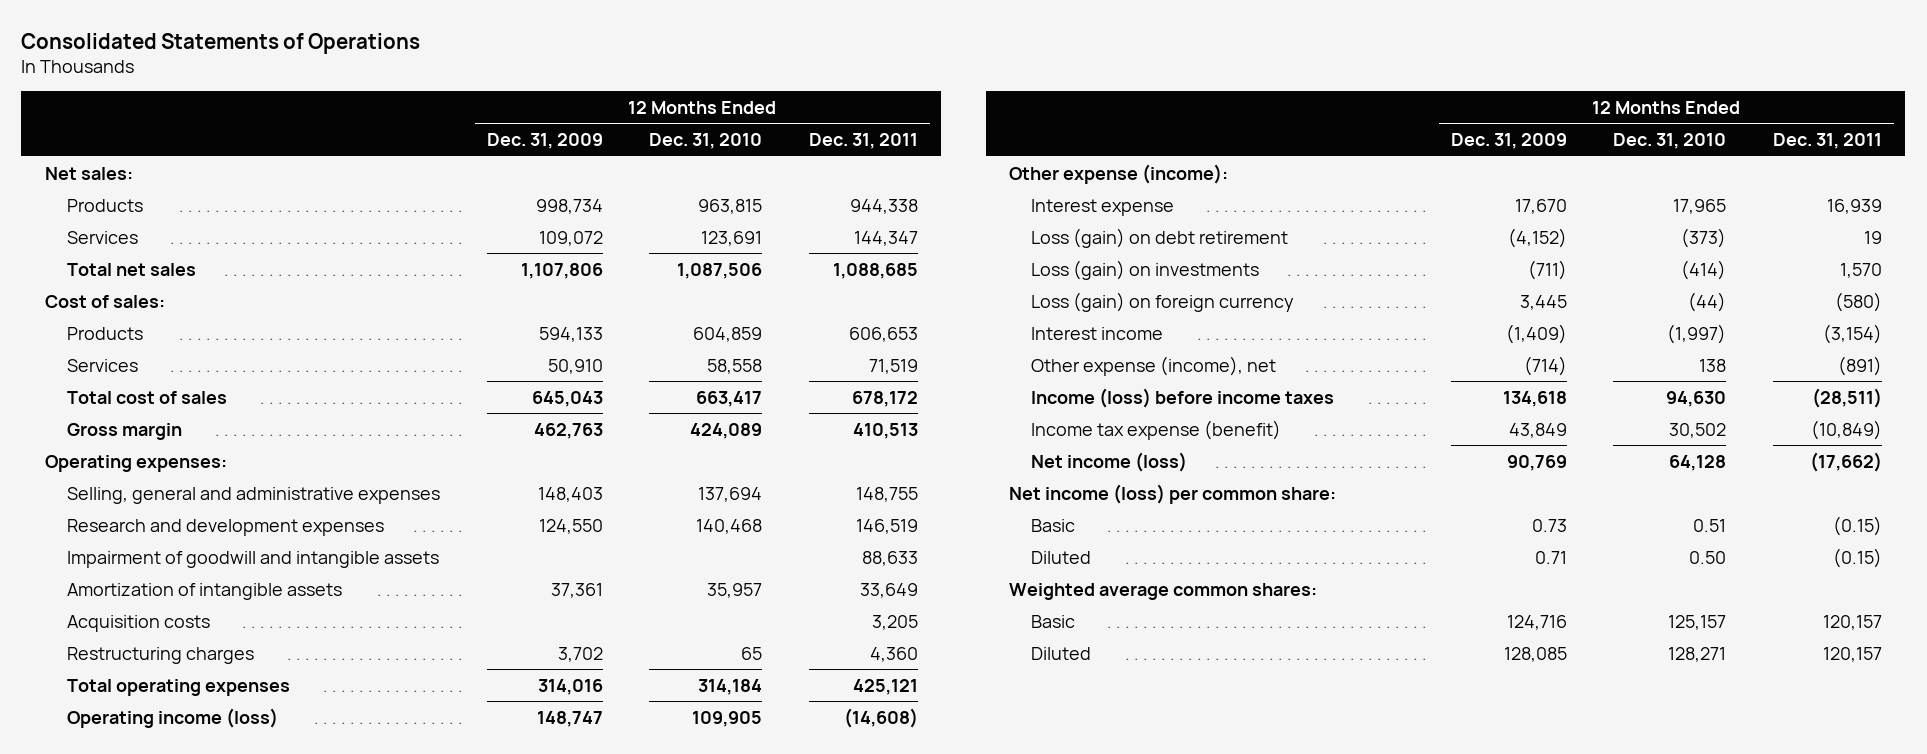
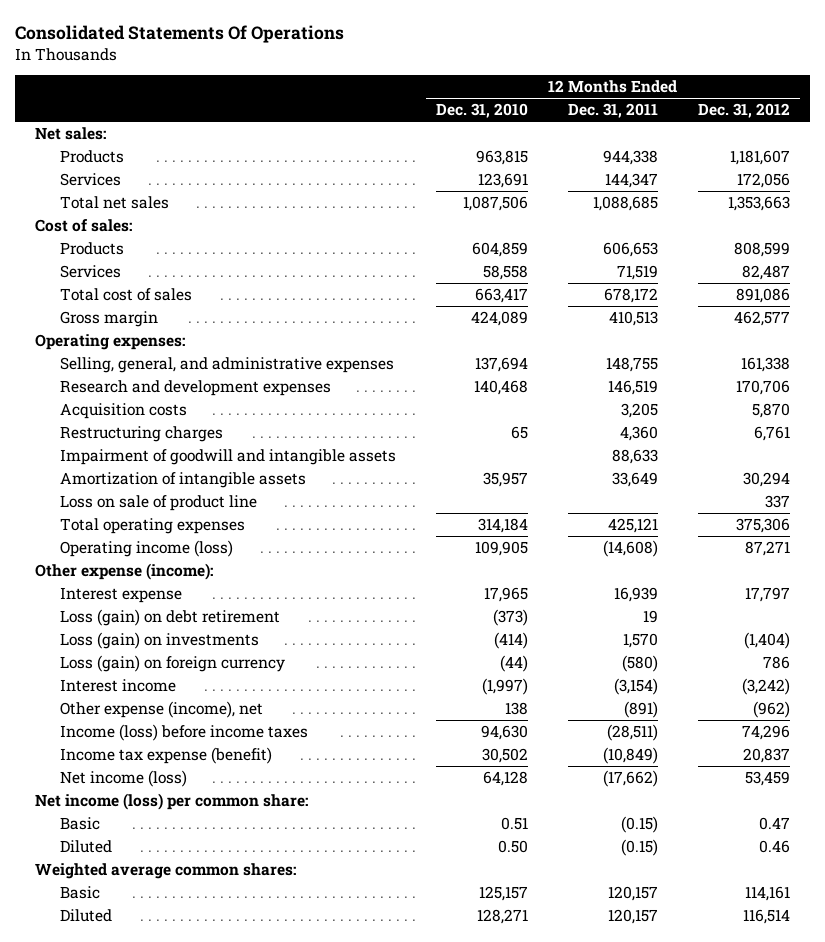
- Consolidated Statements of Operations
+ Consolidated Statements Of Operations
- | 12 Months Ended Dec. 31, 2009 | 12 Months Ended Dec. 31, 2010 | 12 Months Ended Dec. 31, 2011
+ | 12 Months Ended Dec. 31, 2010 | 12 Months Ended Dec. 31, 2011 | 12 Months Ended Dec. 31, 2012
- Selling, general and administrative expenses | 148,403 | 137,694 | 148,755
+ Selling, general, and administrative expenses | 137,694 | 148,755 | 161,338
moved down: Impairment of goodwill and intangible assets | | 88,633 |
moved down: Amortization of intangible assets | 35,957 | 33,649 | 30,294
+ Loss on sale of product line | | | 337

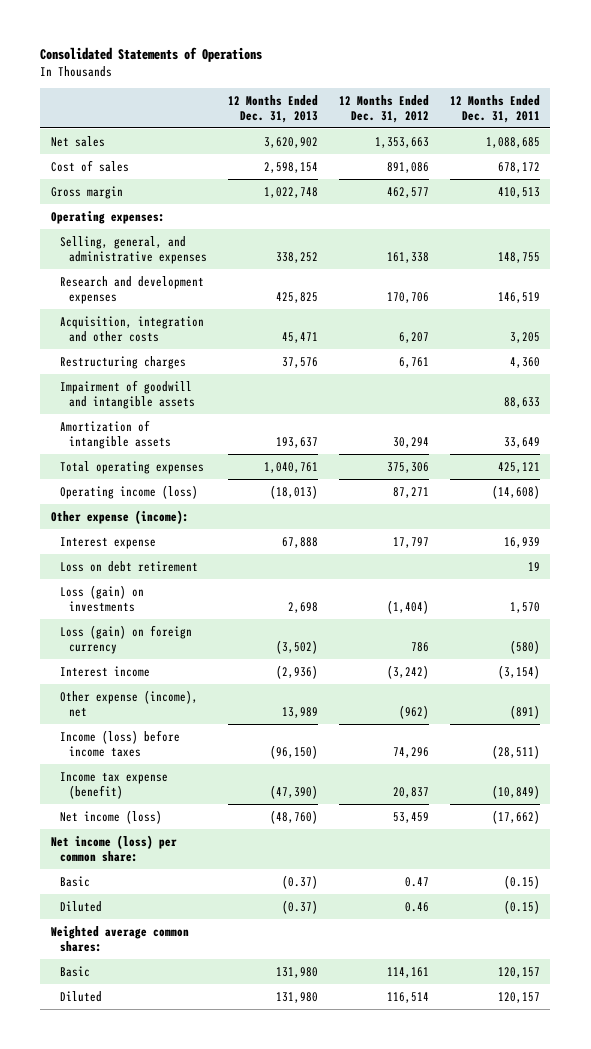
- Consolidated Statements Of Operations
+ Consolidated Statements of Operations
- | 12 Months Ended Dec. 31, 2010 | 12 Months Ended Dec. 31, 2011 | 12 Months Ended Dec. 31, 2012
+ | 12 Months Ended Dec. 31, 2013 | 12 Months Ended Dec. 31, 2012 | 12 Months Ended Dec. 31, 2011
- Net sales:
- Products | 963,815 | 944,338 | 1,181,607
- Services | 123,691 | 144,347 | 172,056
- Total net sales | 1,087,506 | 1,088,685 | 1,353,663
- Cost of sales:
- Products | 604,859 | 606,653 | 808,599
- Services | 58,558 | 71,519 | 82,487
- Total cost of sales | 663,417 | 678,172 | 891,086
+ Net sales | 3,620,902 | 1,353,663 | 1,088,685
+ Cost of sales | 2,598,154 | 891,086 | 678,172
- Acquisition costs | | 3,205 | 5,870
+ Acquisition, integration and other costs | 45,471 | 6,207 | 3,205
- Loss on sale of product line | | | 337
- Loss (gain) on debt retirement | (373) | 19 |
+ Loss on debt retirement | | | 19

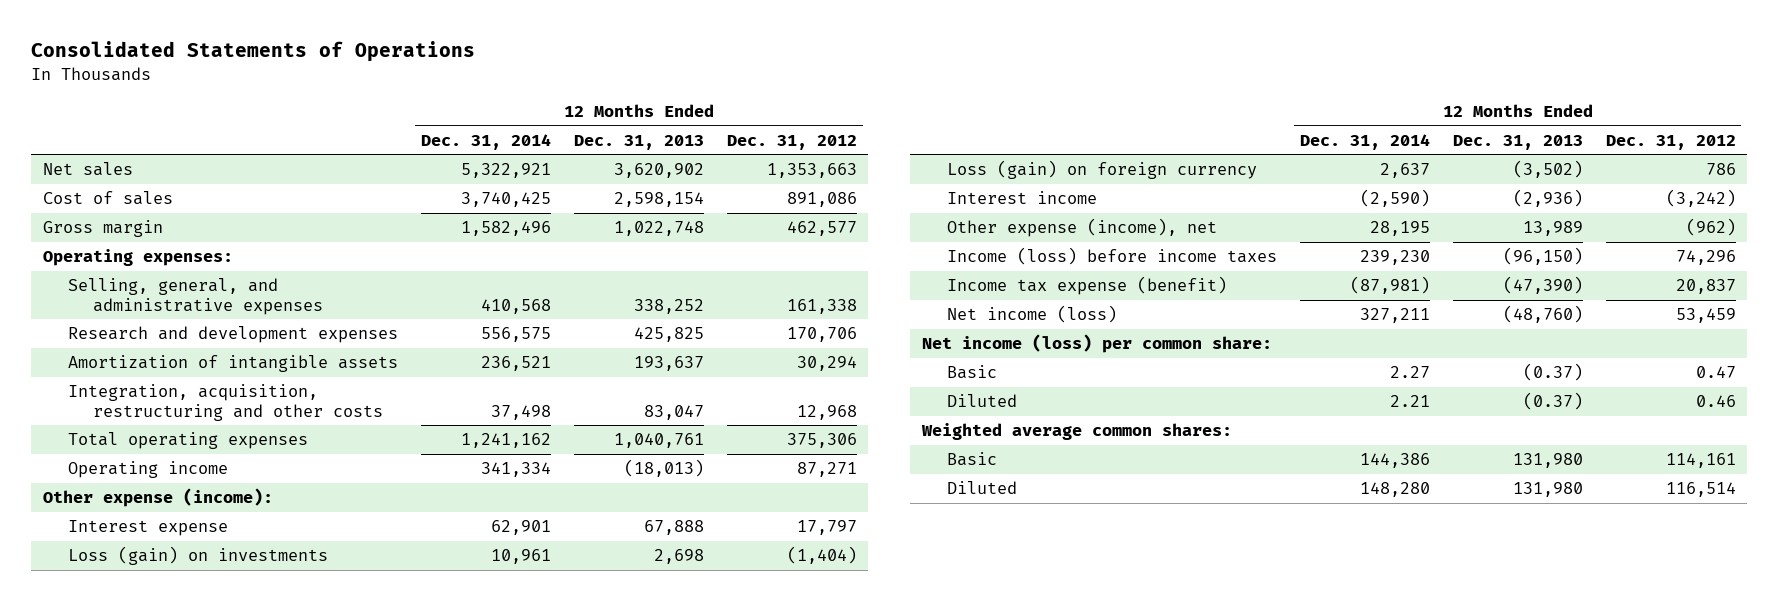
- | 12 Months Ended Dec. 31, 2013 | 12 Months Ended Dec. 31, 2012 | 12 Months Ended Dec. 31, 2011
+ | 12 Months Ended Dec. 31, 2014 | 12 Months Ended Dec. 31, 2013 | 12 Months Ended Dec. 31, 2012
- Acquisition, integration and other costs | 45,471 | 6,207 | 3,205
- Restructuring charges | 37,576 | 6,761 | 4,360
- Impairment of goodwill and intangible assets | | | 88,633
+ Integration, acquisition, restructuring and other costs | 37,498 | 83,047 | 12,968
- Operating income (loss) | (18,013) | 87,271 | (14,608)
+ Operating income | 341,334 | (18,013) | 87,271
- Loss on debt retirement | | | 19

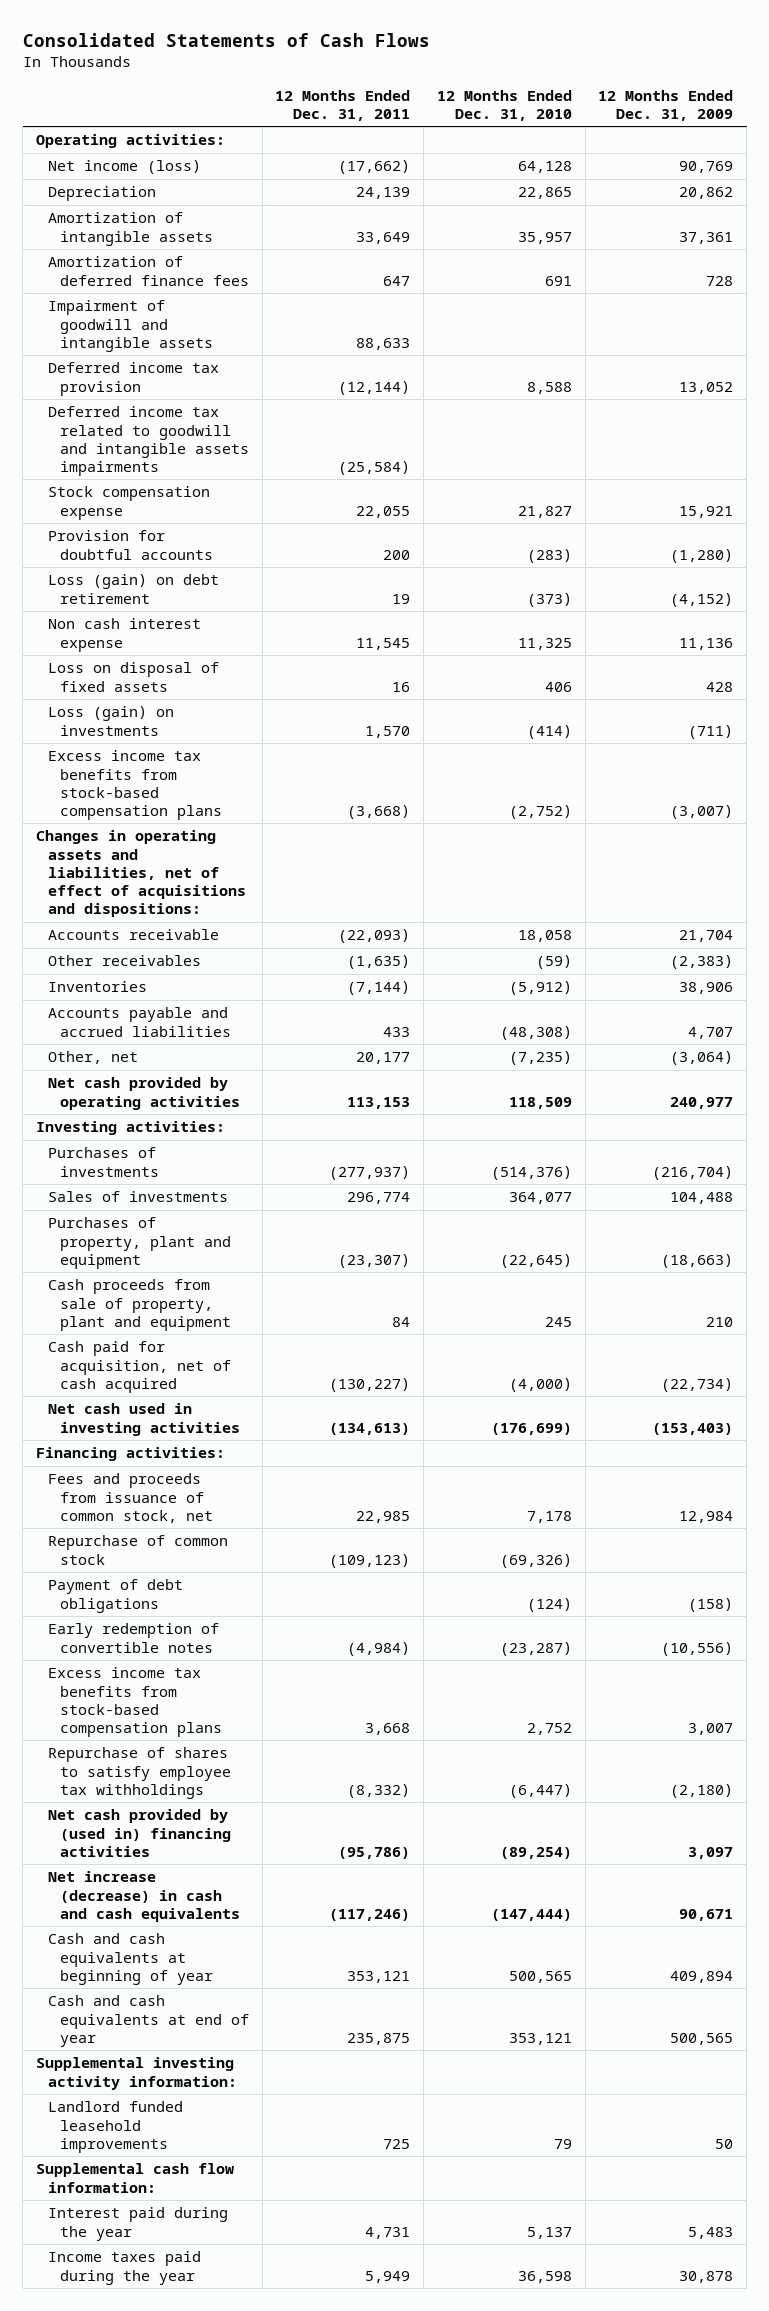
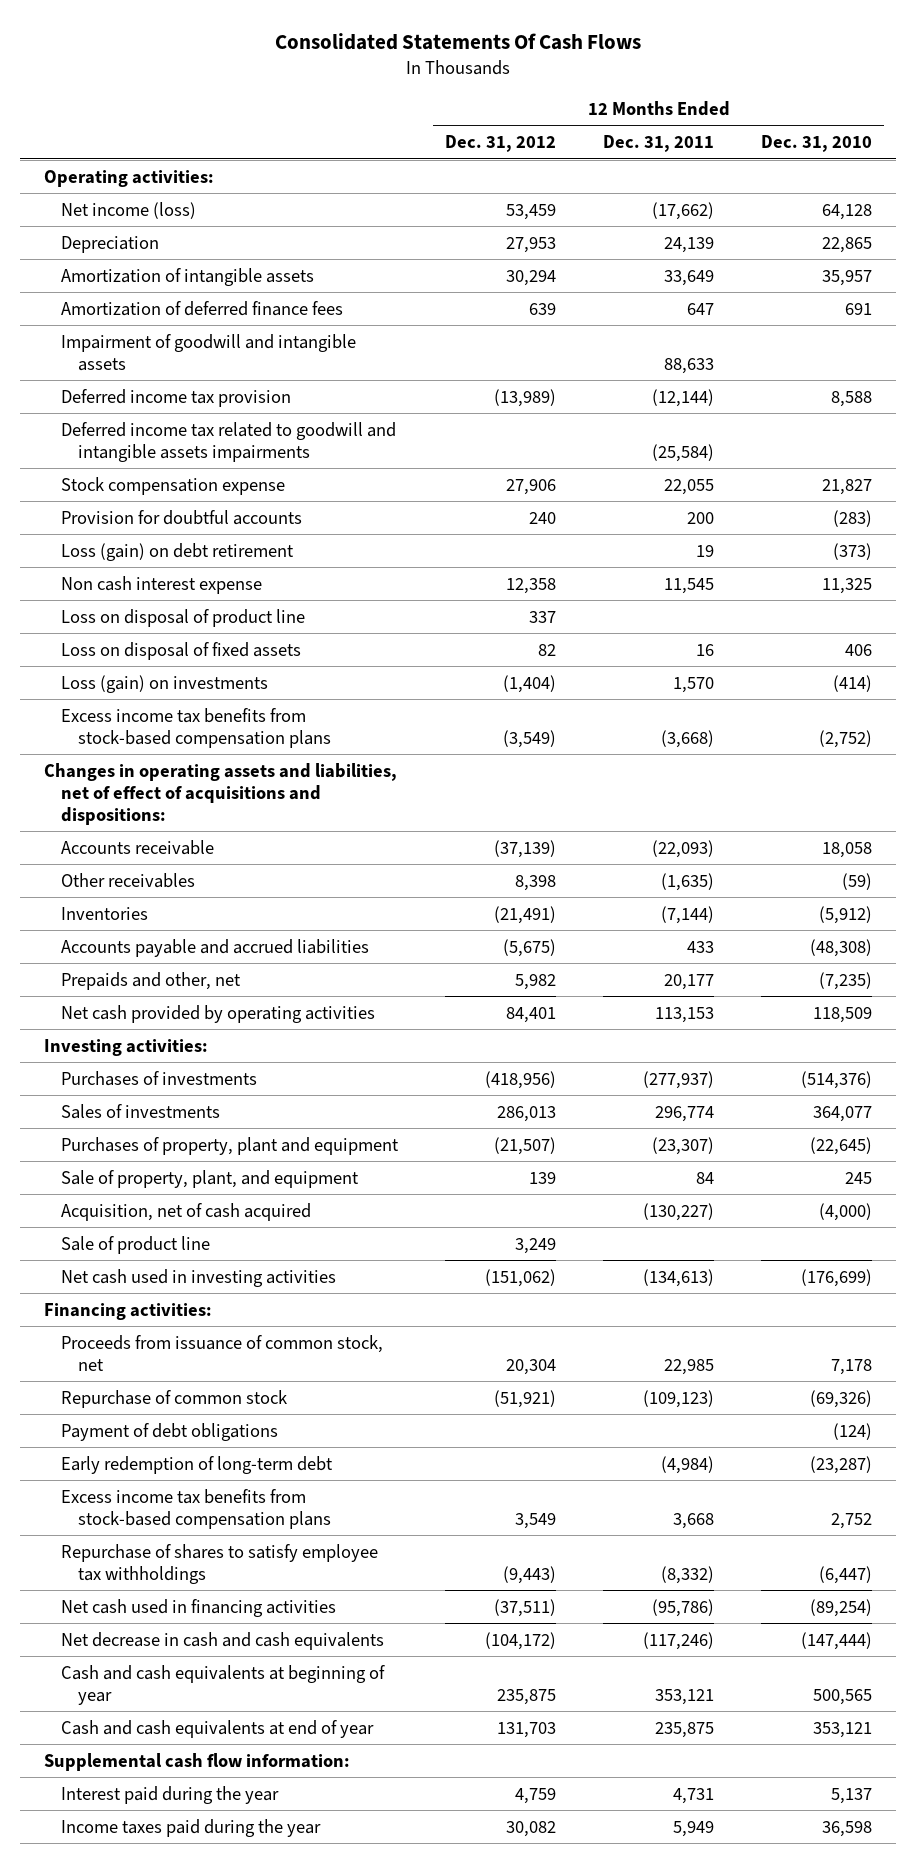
- Consolidated Statements of Cash Flows
+ Consolidated Statements Of Cash Flows
- | 12 Months Ended Dec. 31, 2011 | 12 Months Ended Dec. 31, 2010 | 12 Months Ended Dec. 31, 2009
+ | 12 Months Ended Dec. 31, 2012 | 12 Months Ended Dec. 31, 2011 | 12 Months Ended Dec. 31, 2010
+ Loss on disposal of product line | 337 | |
- Other, net | 20,177 | (7,235) | (3,064)
+ Prepaids and other, net | 5,982 | 20,177 | (7,235)
- Cash proceeds from sale of property, plant and equipment | 84 | 245 | 210
- Cash paid for acquisition, net of cash acquired | (130,227) | (4,000) | (22,734)
+ Sale of property, plant, and equipment | 139 | 84 | 245
+ Acquisition, net of cash acquired | | (130,227) | (4,000)
+ Sale of product line | 3,249 | |
- Fees and proceeds from issuance of common stock, net | 22,985 | 7,178 | 12,984
+ Proceeds from issuance of common stock, net | 20,304 | 22,985 | 7,178
- Early redemption of convertible notes | (4,984) | (23,287) | (10,556)
+ Early redemption of long-term debt | | (4,984) | (23,287)
- Net cash provided by (used in) financing activities | (95,786) | (89,254) | 3,097
- Net increase (decrease) in cash and cash equivalents | (117,246) | (147,444) | 90,671
+ Net cash used in financing activities | (37,511) | (95,786) | (89,254)
+ Net decrease in cash and cash equivalents | (104,172) | (117,246) | (147,444)
- Supplemental investing activity information:
- Landlord funded leasehold improvements | 725 | 79 | 50

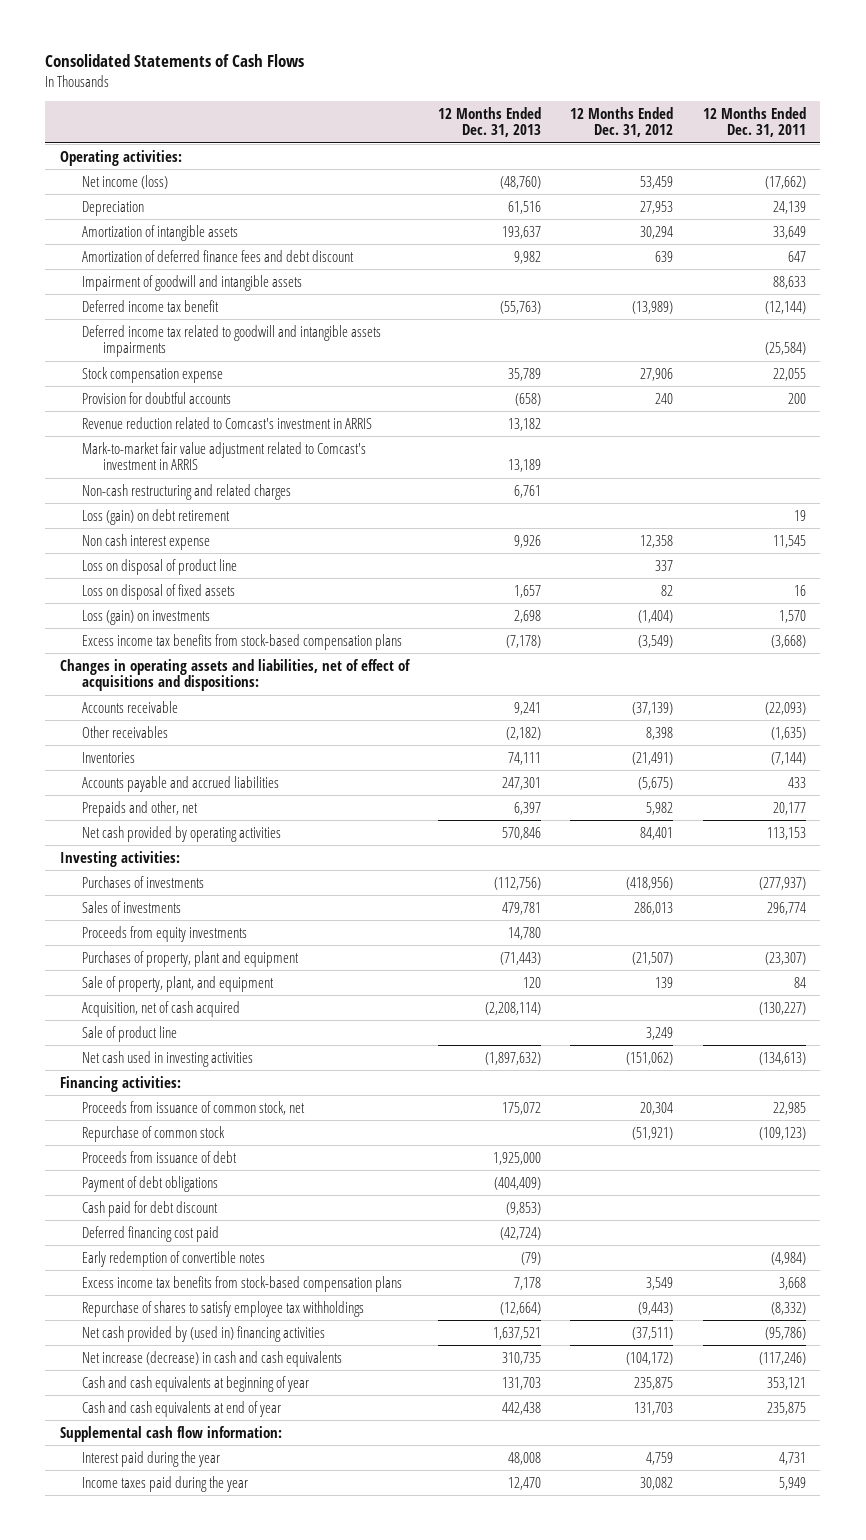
- Consolidated Statements Of Cash Flows
+ Consolidated Statements of Cash Flows
- | 12 Months Ended Dec. 31, 2012 | 12 Months Ended Dec. 31, 2011 | 12 Months Ended Dec. 31, 2010
+ | 12 Months Ended Dec. 31, 2013 | 12 Months Ended Dec. 31, 2012 | 12 Months Ended Dec. 31, 2011
- Amortization of deferred finance fees | 639 | 647 | 691
+ Amortization of deferred finance fees and debt discount | 9,982 | 639 | 647
- Deferred income tax provision | (13,989) | (12,144) | 8,588
+ Deferred income tax benefit | (55,763) | (13,989) | (12,144)
+ Revenue reduction related to Comcast's investment in ARRIS | 13,182 | |
+ Mark-to-market fair value adjustment related to Comcast's investment in ARRIS | 13,189 | |
+ Non-cash restructuring and related charges | 6,761 | |
+ Proceeds from equity investments | 14,780 | |
+ Proceeds from issuance of debt | 1,925,000 | |
- Early redemption of long-term debt | | (4,984) | (23,287)
+ Cash paid for debt discount | (9,853) | |
+ Deferred financing cost paid | (42,724) | |
+ Early redemption of convertible notes | (79) | | (4,984)
- Net cash used in financing activities | (37,511) | (95,786) | (89,254)
- Net decrease in cash and cash equivalents | (104,172) | (117,246) | (147,444)
+ Net cash provided by (used in) financing activities | 1,637,521 | (37,511) | (95,786)
+ Net increase (decrease) in cash and cash equivalents | 310,735 | (104,172) | (117,246)

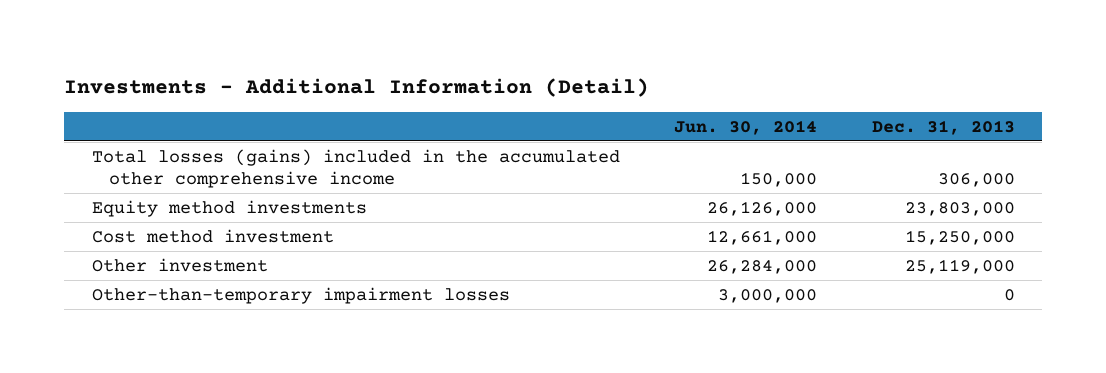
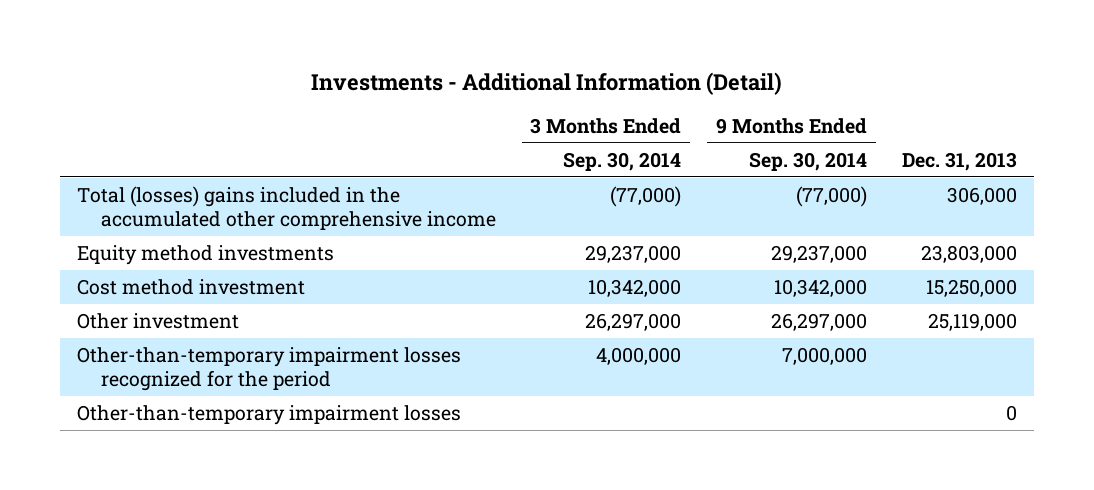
- | Jun. 30, 2014 | Dec. 31, 2013
+ | 3 Months Ended Sep. 30, 2014 | 9 Months Ended Sep. 30, 2014 | Dec. 31, 2013
- Total losses (gains) included in the accumulated other comprehensive income | 150,000 | 306,000
+ Total (losses) gains included in the accumulated other comprehensive income | (77,000) | (77,000) | 306,000
+ Other-than-temporary impairment losses recognized for the period | 4,000,000 | 7,000,000 |

